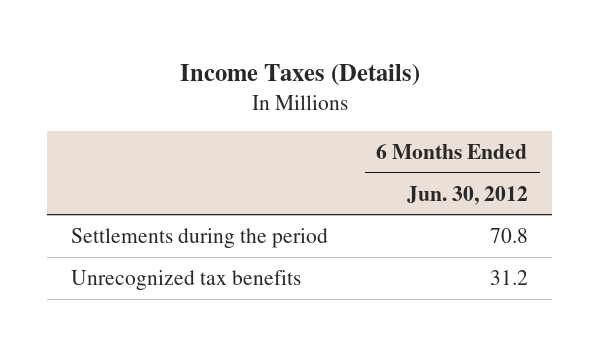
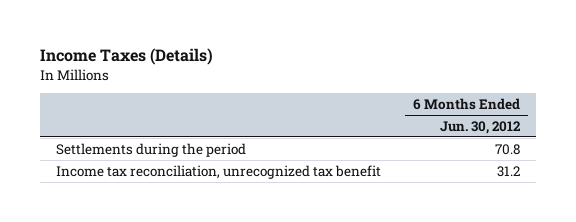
- Unrecognized tax benefits | 31.2
+ Income tax reconciliation, unrecognized tax benefit | 31.2

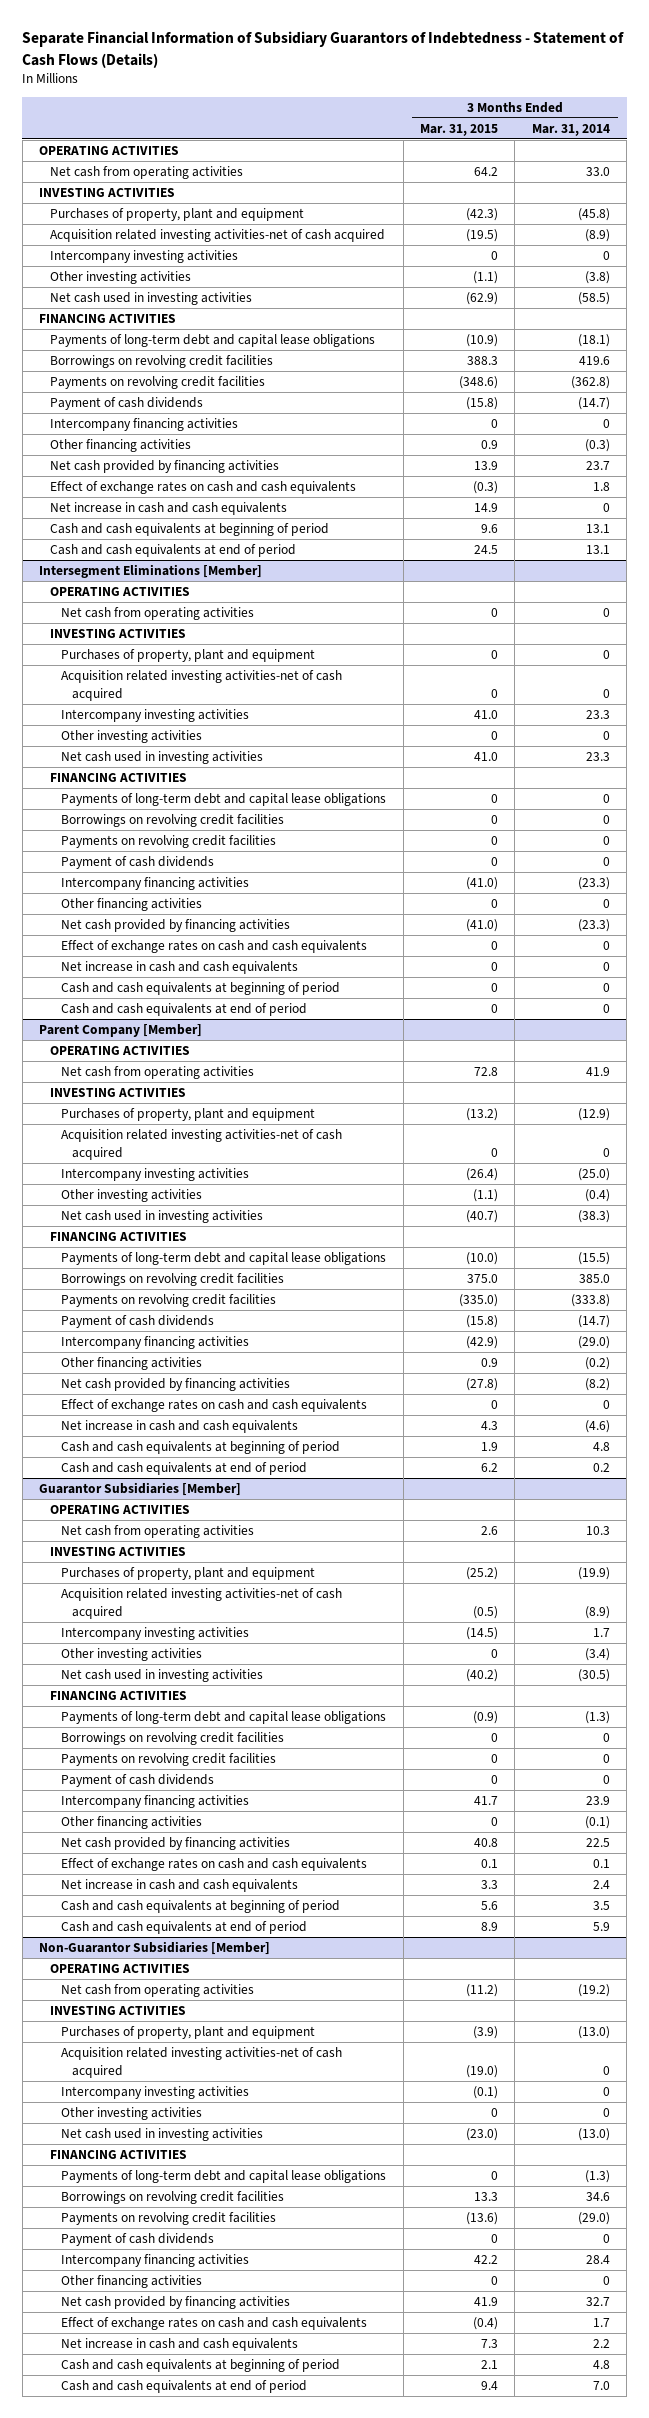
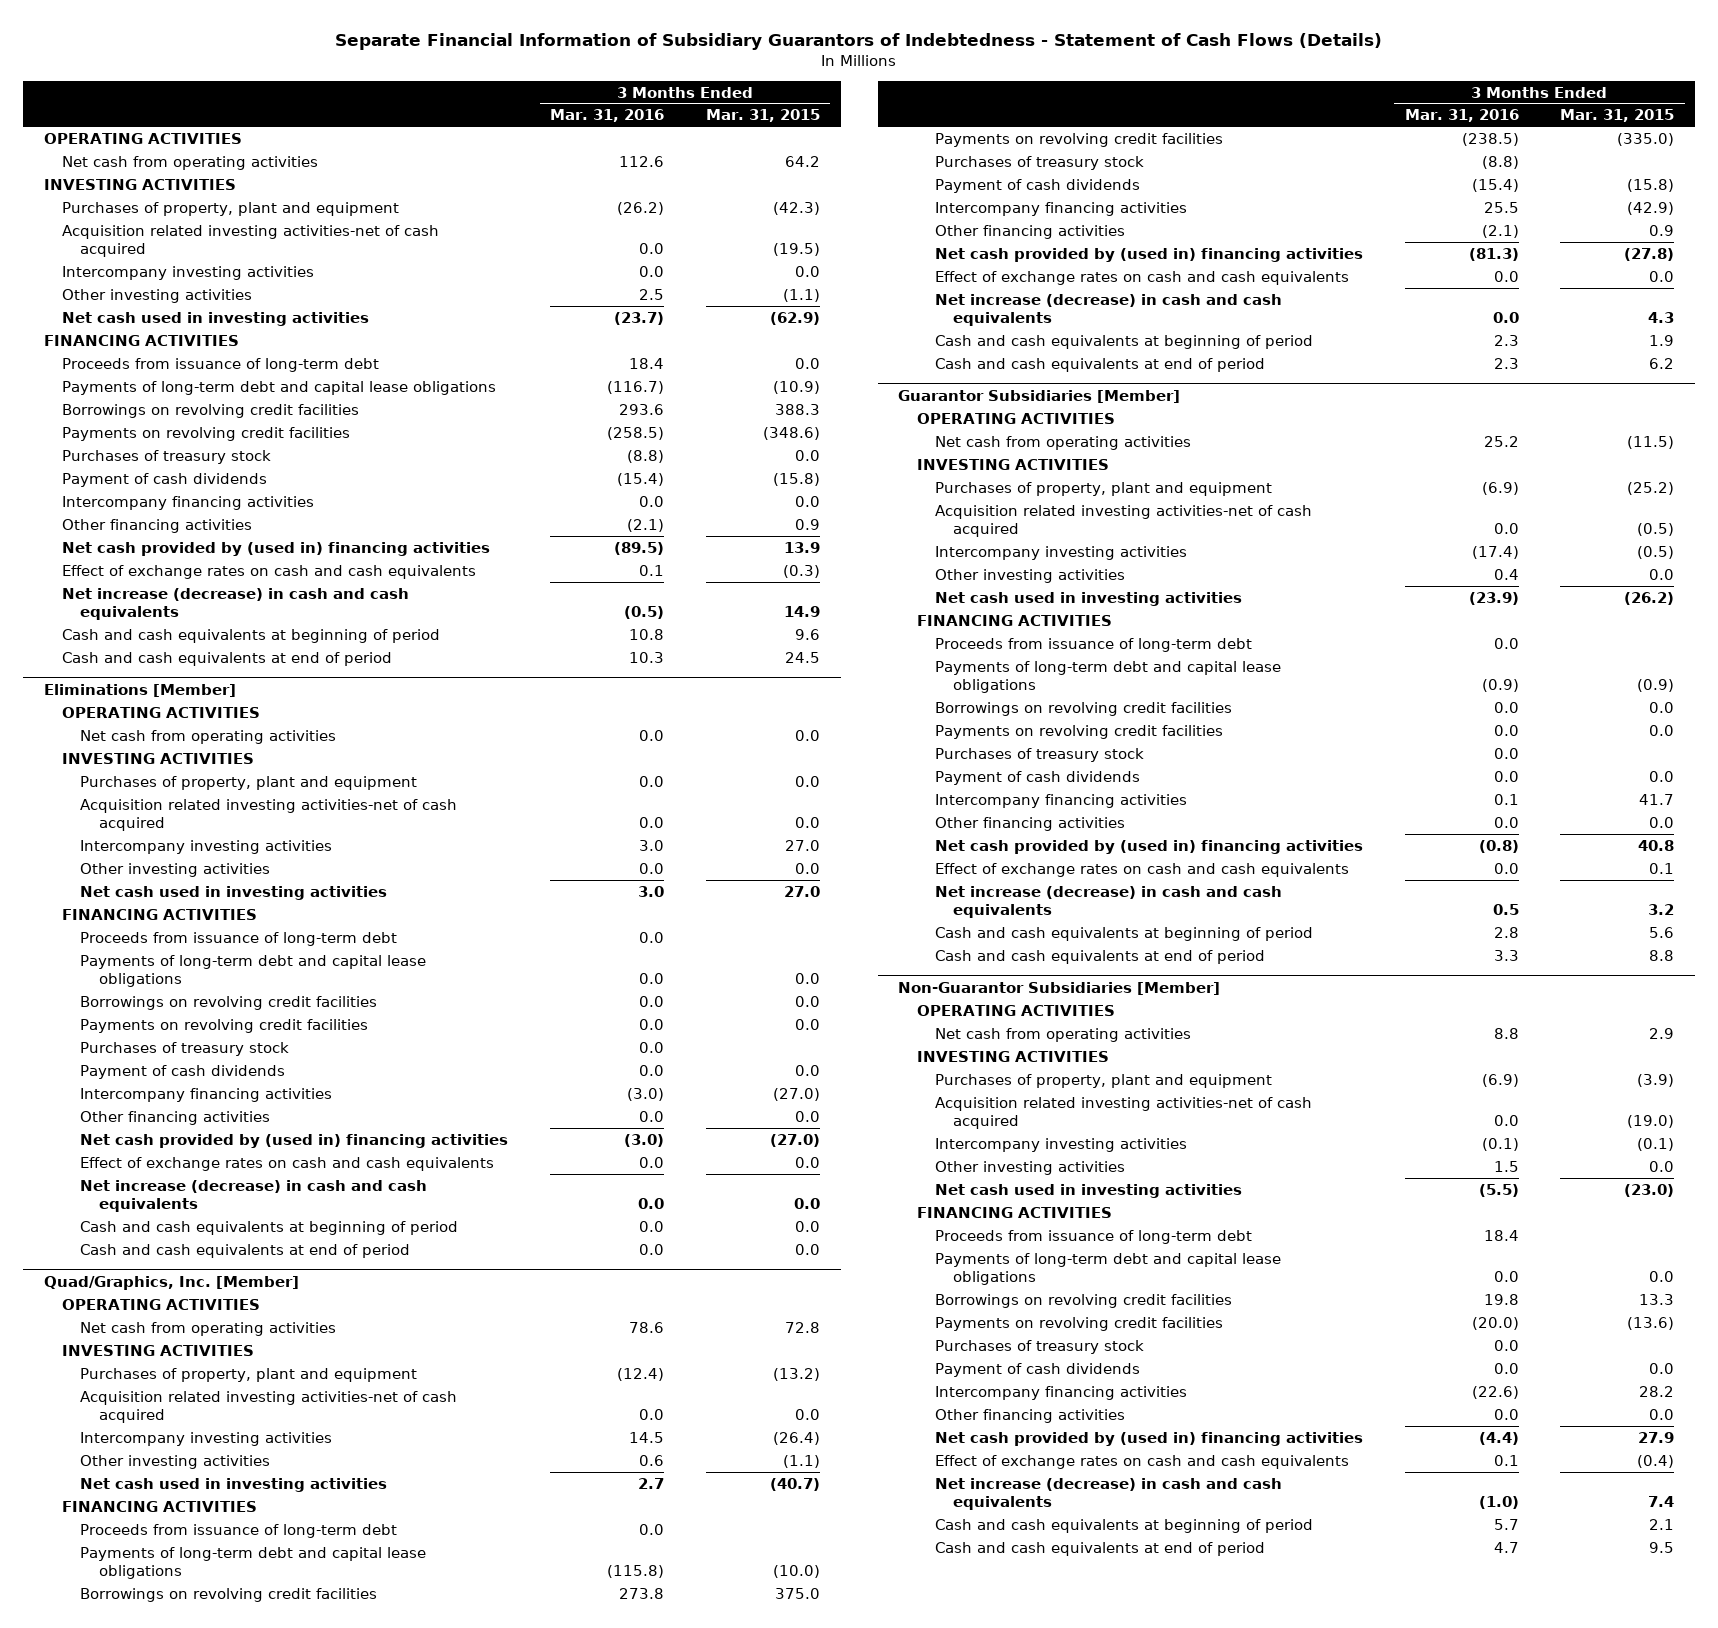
- | 3 Months Ended Mar. 31, 2015 | 3 Months Ended Mar. 31, 2014
+ | 3 Months Ended Mar. 31, 2016 | 3 Months Ended Mar. 31, 2015
- Intercompany investing activities | 0 | 0
+ Intercompany investing activities | 0.0 | 0.0
+ Proceeds from issuance of long-term debt | 18.4 | 0.0
+ Purchases of treasury stock | (8.8) | 0.0
- Intercompany financing activities | 0 | 0
+ Intercompany financing activities | 0.0 | 0.0
- Net cash provided by financing activities | 13.9 | 23.7
+ Net cash provided by (used in) financing activities | (89.5) | 13.9
- Net increase in cash and cash equivalents | 14.9 | 0
+ Net increase (decrease) in cash and cash equivalents | (0.5) | 14.9
- Intersegment Eliminations [Member]
+ Eliminations [Member]
- Net cash from operating activities | 0 | 0
+ Net cash from operating activities | 0.0 | 0.0
- Purchases of property, plant and equipment | 0 | 0
- Acquisition related investing activities-net of cash acquired | 0 | 0
- Intercompany investing activities | 41.0 | 23.3
- Other investing activities | 0 | 0
- Net cash used in investing activities | 41.0 | 23.3
+ Purchases of property, plant and equipment | 0.0 | 0.0
+ Acquisition related investing activities-net of cash acquired | 0.0 | 0.0
+ Intercompany investing activities | 3.0 | 27.0
+ Other investing activities | 0.0 | 0.0
+ Net cash used in investing activities | 3.0 | 27.0
- Payments of long-term debt and capital lease obligations | 0 | 0
- Borrowings on revolving credit facilities | 0 | 0
- Payments on revolving credit facilities | 0 | 0
- Payment of cash dividends | 0 | 0
- Intercompany financing activities | (41.0) | (23.3)
- Other financing activities | 0 | 0
- Net cash provided by financing activities | (41.0) | (23.3)
- Effect of exchange rates on cash and cash equivalents | 0 | 0
- Net increase in cash and cash equivalents | 0 | 0
- Cash and cash equivalents at beginning of period | 0 | 0
- Cash and cash equivalents at end of period | 0 | 0
- Parent Company [Member]
+ Proceeds from issuance of long-term debt | 0.0 |
+ Payments of long-term debt and capital lease obligations | 0.0 | 0.0
+ Borrowings on revolving credit facilities | 0.0 | 0.0
+ Payments on revolving credit facilities | 0.0 | 0.0
+ Purchases of treasury stock | 0.0 |
+ Payment of cash dividends | 0.0 | 0.0
+ Intercompany financing activities | (3.0) | (27.0)
+ Other financing activities | 0.0 | 0.0
+ Net cash provided by (used in) financing activities | (3.0) | (27.0)
+ Effect of exchange rates on cash and cash equivalents | 0.0 | 0.0
+ Net increase (decrease) in cash and cash equivalents | 0.0 | 0.0
+ Cash and cash equivalents at beginning of period | 0.0 | 0.0
+ Cash and cash equivalents at end of period | 0.0 | 0.0
+ Quad/Graphics, Inc. [Member]
- Acquisition related investing activities-net of cash acquired | 0 | 0
+ Acquisition related investing activities-net of cash acquired | 0.0 | 0.0
+ Proceeds from issuance of long-term debt | 0.0 |
+ Purchases of treasury stock | (8.8) |
- Net cash provided by financing activities | (27.8) | (8.2)
- Effect of exchange rates on cash and cash equivalents | 0 | 0
- Net increase in cash and cash equivalents | 4.3 | (4.6)
+ Net cash provided by (used in) financing activities | (81.3) | (27.8)
+ Effect of exchange rates on cash and cash equivalents | 0.0 | 0.0
+ Net increase (decrease) in cash and cash equivalents | 0.0 | 4.3
@ Guarantor Subsidiaries [Member]
- Net cash from operating activities | 2.6 | 10.3
+ Net cash from operating activities | 25.2 | (11.5)
- Intercompany investing activities | (14.5) | 1.7
- Other investing activities | 0 | (3.4)
- Net cash used in investing activities | (40.2) | (30.5)
+ Intercompany investing activities | (17.4) | (0.5)
+ Other investing activities | 0.4 | 0.0
+ Net cash used in investing activities | (23.9) | (26.2)
+ Proceeds from issuance of long-term debt | 0.0 |
- Borrowings on revolving credit facilities | 0 | 0
- Payments on revolving credit facilities | 0 | 0
- Payment of cash dividends | 0 | 0
+ Borrowings on revolving credit facilities | 0.0 | 0.0
+ Payments on revolving credit facilities | 0.0 | 0.0
+ Purchases of treasury stock | 0.0 |
+ Payment of cash dividends | 0.0 | 0.0
- Other financing activities | 0 | (0.1)
- Net cash provided by financing activities | 40.8 | 22.5
+ Other financing activities | 0.0 | 0.0
+ Net cash provided by (used in) financing activities | (0.8) | 40.8
- Net increase in cash and cash equivalents | 3.3 | 2.4
+ Net increase (decrease) in cash and cash equivalents | 0.5 | 3.2
- Cash and cash equivalents at end of period | 8.9 | 5.9
+ Cash and cash equivalents at end of period | 3.3 | 8.8
@ Non-Guarantor Subsidiaries [Member]
- Net cash from operating activities | (11.2) | (19.2)
+ Net cash from operating activities | 8.8 | 2.9
- Other investing activities | 0 | 0
+ Other investing activities | 1.5 | 0.0
- Payments of long-term debt and capital lease obligations | 0 | (1.3)
+ Proceeds from issuance of long-term debt | 18.4 |
+ Payments of long-term debt and capital lease obligations | 0.0 | 0.0
- Payment of cash dividends | 0 | 0
- Intercompany financing activities | 42.2 | 28.4
- Other financing activities | 0 | 0
- Net cash provided by financing activities | 41.9 | 32.7
+ Purchases of treasury stock | 0.0 |
+ Payment of cash dividends | 0.0 | 0.0
+ Intercompany financing activities | (22.6) | 28.2
+ Other financing activities | 0.0 | 0.0
+ Net cash provided by (used in) financing activities | (4.4) | 27.9
- Net increase in cash and cash equivalents | 7.3 | 2.2
+ Net increase (decrease) in cash and cash equivalents | (1.0) | 7.4
- Cash and cash equivalents at end of period | 9.4 | 7.0
+ Cash and cash equivalents at end of period | 4.7 | 9.5

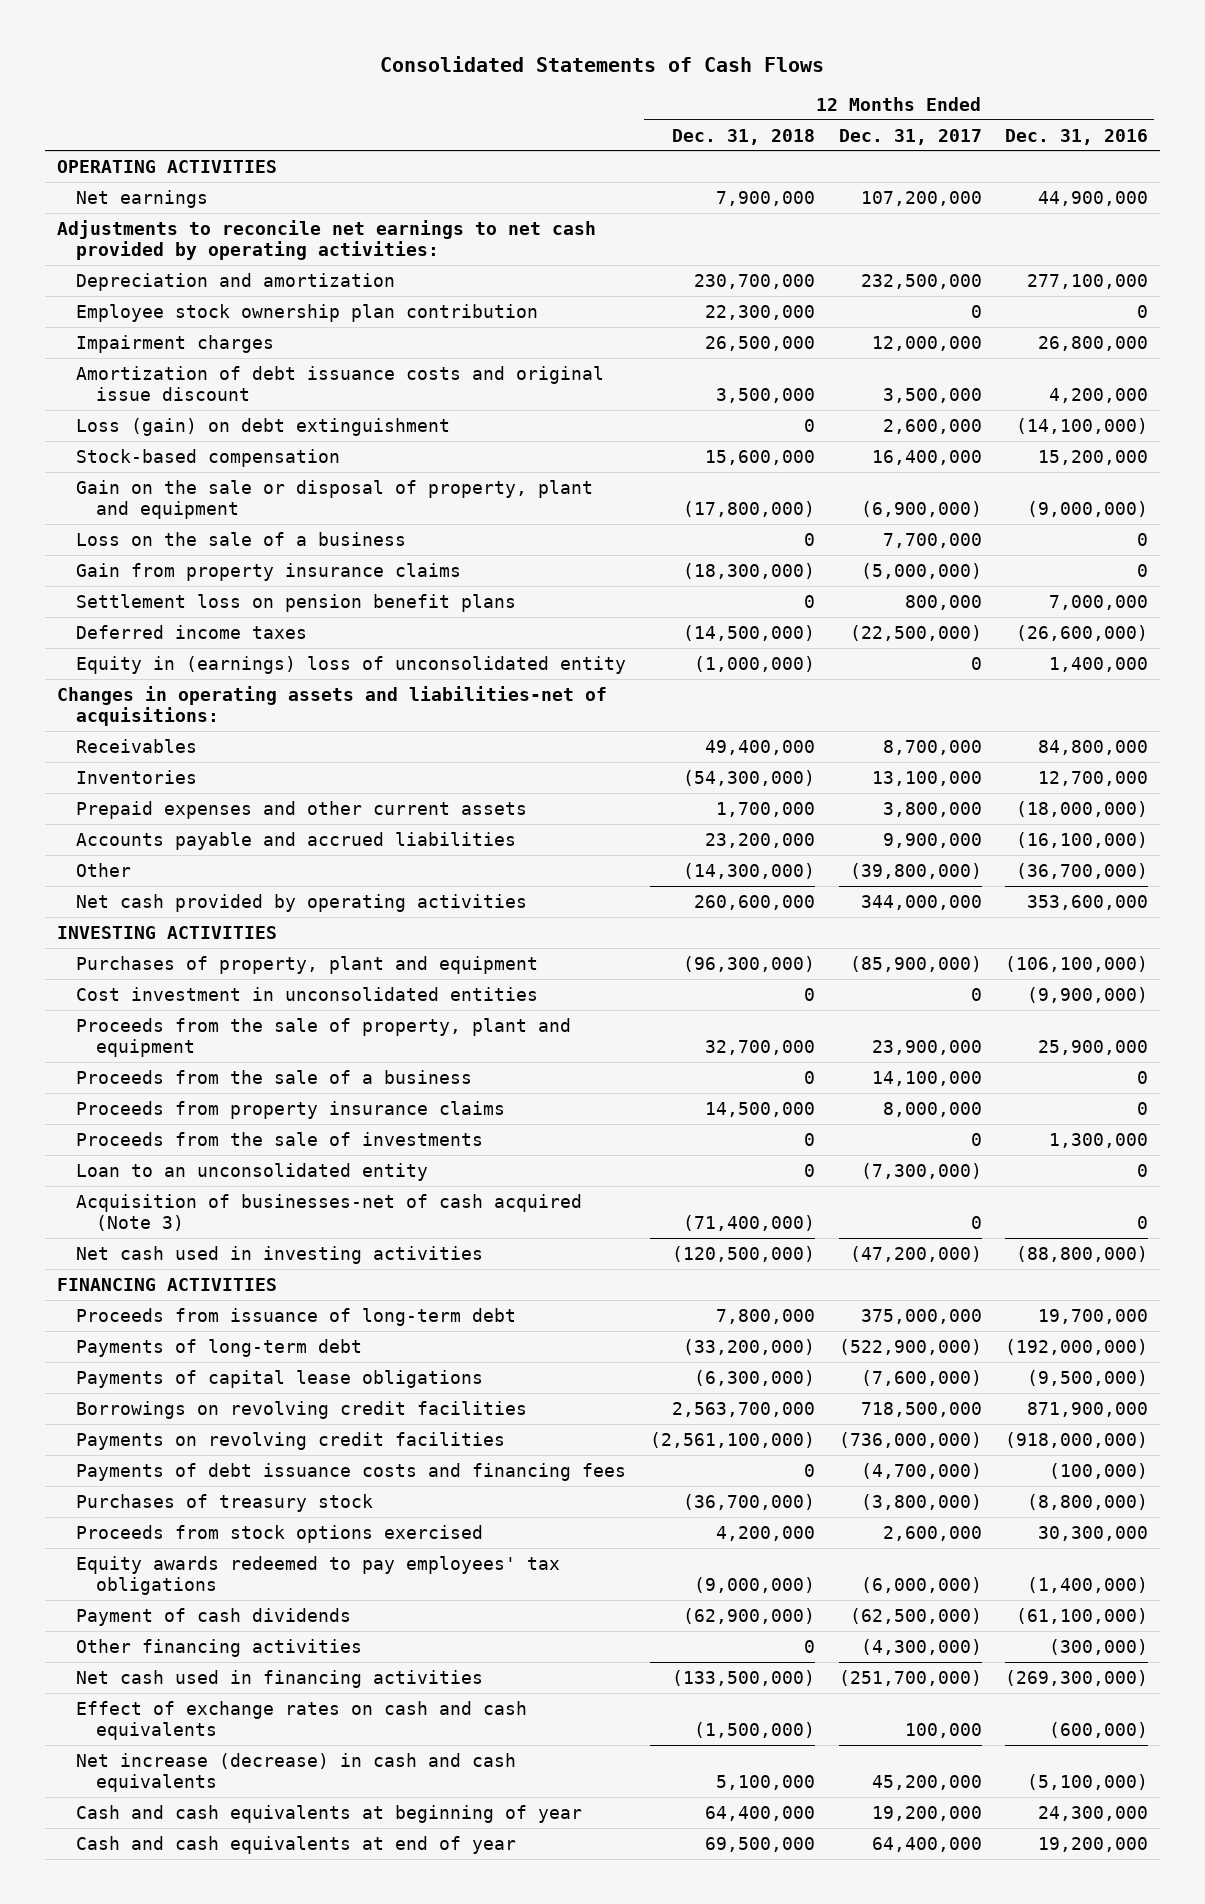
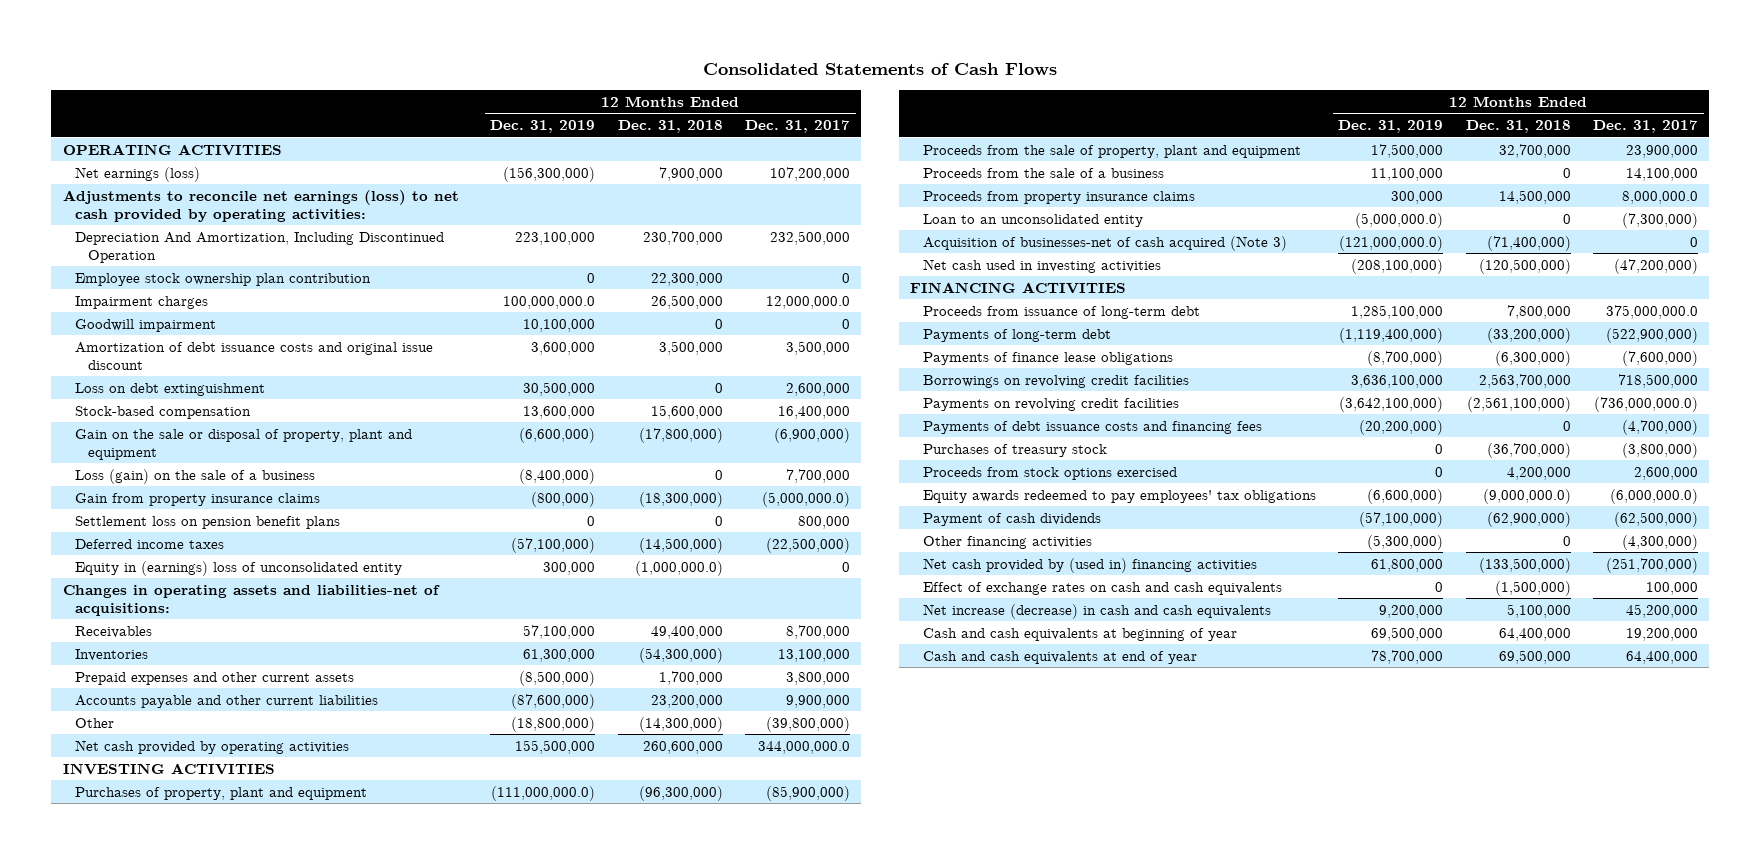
- | 12 Months Ended Dec. 31, 2018 | 12 Months Ended Dec. 31, 2017 | 12 Months Ended Dec. 31, 2016
+ | 12 Months Ended Dec. 31, 2019 | 12 Months Ended Dec. 31, 2018 | 12 Months Ended Dec. 31, 2017
- Net earnings | 7,900,000 | 107,200,000 | 44,900,000
- Adjustments to reconcile net earnings to net cash provided by operating activities:
- Depreciation and amortization | 230,700,000 | 232,500,000 | 277,100,000
+ Net earnings (loss) | (156,300,000) | 7,900,000 | 107,200,000
+ Adjustments to reconcile net earnings (loss) to net cash provided by operating activities:
+ Depreciation And Amortization, Including Discontinued Operation | 223,100,000 | 230,700,000 | 232,500,000
- Impairment charges | 26,500,000 | 12,000,000 | 26,800,000
+ Impairment charges | 100,000,000.0 | 26,500,000 | 12,000,000.0
+ Goodwill impairment | 10,100,000 | 0 | 0
- Loss (gain) on debt extinguishment | 0 | 2,600,000 | (14,100,000)
+ Loss on debt extinguishment | 30,500,000 | 0 | 2,600,000
- Loss on the sale of a business | 0 | 7,700,000 | 0
- Gain from property insurance claims | (18,300,000) | (5,000,000) | 0
+ Loss (gain) on the sale of a business | (8,400,000) | 0 | 7,700,000
+ Gain from property insurance claims | (800,000) | (18,300,000) | (5,000,000.0)
- Equity in (earnings) loss of unconsolidated entity | (1,000,000) | 0 | 1,400,000
+ Equity in (earnings) loss of unconsolidated entity | 300,000 | (1,000,000.0) | 0
- Accounts payable and accrued liabilities | 23,200,000 | 9,900,000 | (16,100,000)
+ Accounts payable and other current liabilities | (87,600,000) | 23,200,000 | 9,900,000
- Net cash provided by operating activities | 260,600,000 | 344,000,000 | 353,600,000
+ Net cash provided by operating activities | 155,500,000 | 260,600,000 | 344,000,000.0
- Cost investment in unconsolidated entities | 0 | 0 | (9,900,000)
- Proceeds from property insurance claims | 14,500,000 | 8,000,000 | 0
- Proceeds from the sale of investments | 0 | 0 | 1,300,000
+ Proceeds from property insurance claims | 300,000 | 14,500,000 | 8,000,000.0
- Proceeds from issuance of long-term debt | 7,800,000 | 375,000,000 | 19,700,000
+ Proceeds from issuance of long-term debt | 1,285,100,000 | 7,800,000 | 375,000,000.0
- Payments of capital lease obligations | (6,300,000) | (7,600,000) | (9,500,000)
+ Payments of finance lease obligations | (8,700,000) | (6,300,000) | (7,600,000)
- Payments on revolving credit facilities | (2,561,100,000) | (736,000,000) | (918,000,000)
+ Payments on revolving credit facilities | (3,642,100,000) | (2,561,100,000) | (736,000,000.0)
- Equity awards redeemed to pay employees' tax obligations | (9,000,000) | (6,000,000) | (1,400,000)
+ Equity awards redeemed to pay employees' tax obligations | (6,600,000) | (9,000,000.0) | (6,000,000.0)
- Net cash used in financing activities | (133,500,000) | (251,700,000) | (269,300,000)
+ Net cash provided by (used in) financing activities | 61,800,000 | (133,500,000) | (251,700,000)

